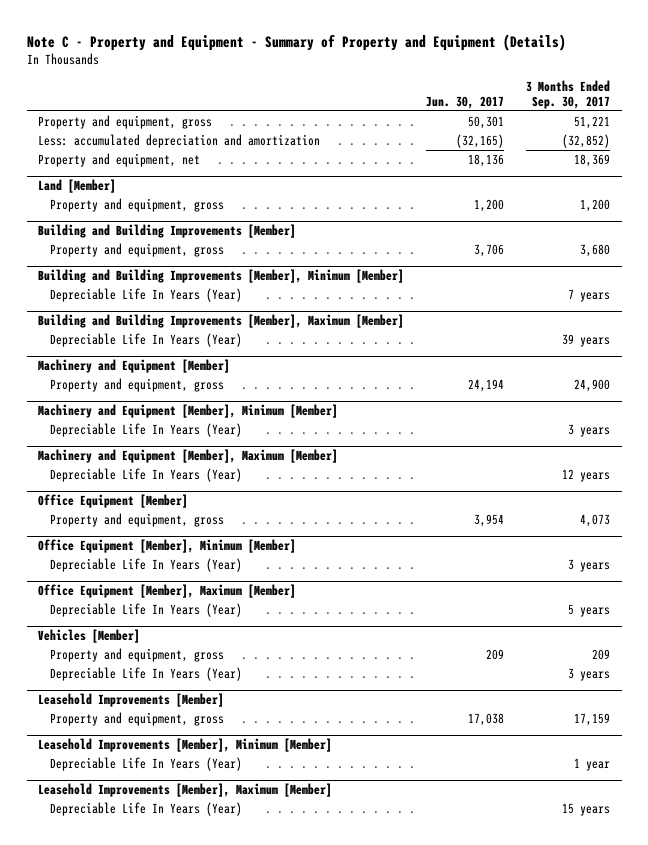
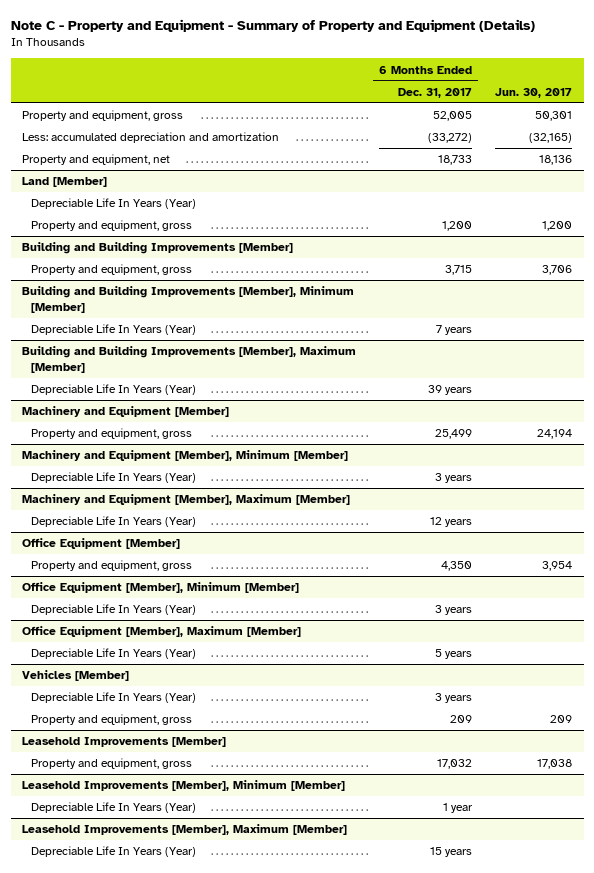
- | Jun. 30, 2017 | 3 Months Ended Sep. 30, 2017
+ | 6 Months Ended Dec. 31, 2017 | Jun. 30, 2017
@ Land [Member]
+ Depreciable Life In Years (Year)
@ Vehicles [Member]
moved down: Property and equipment, gross | 209 | 209

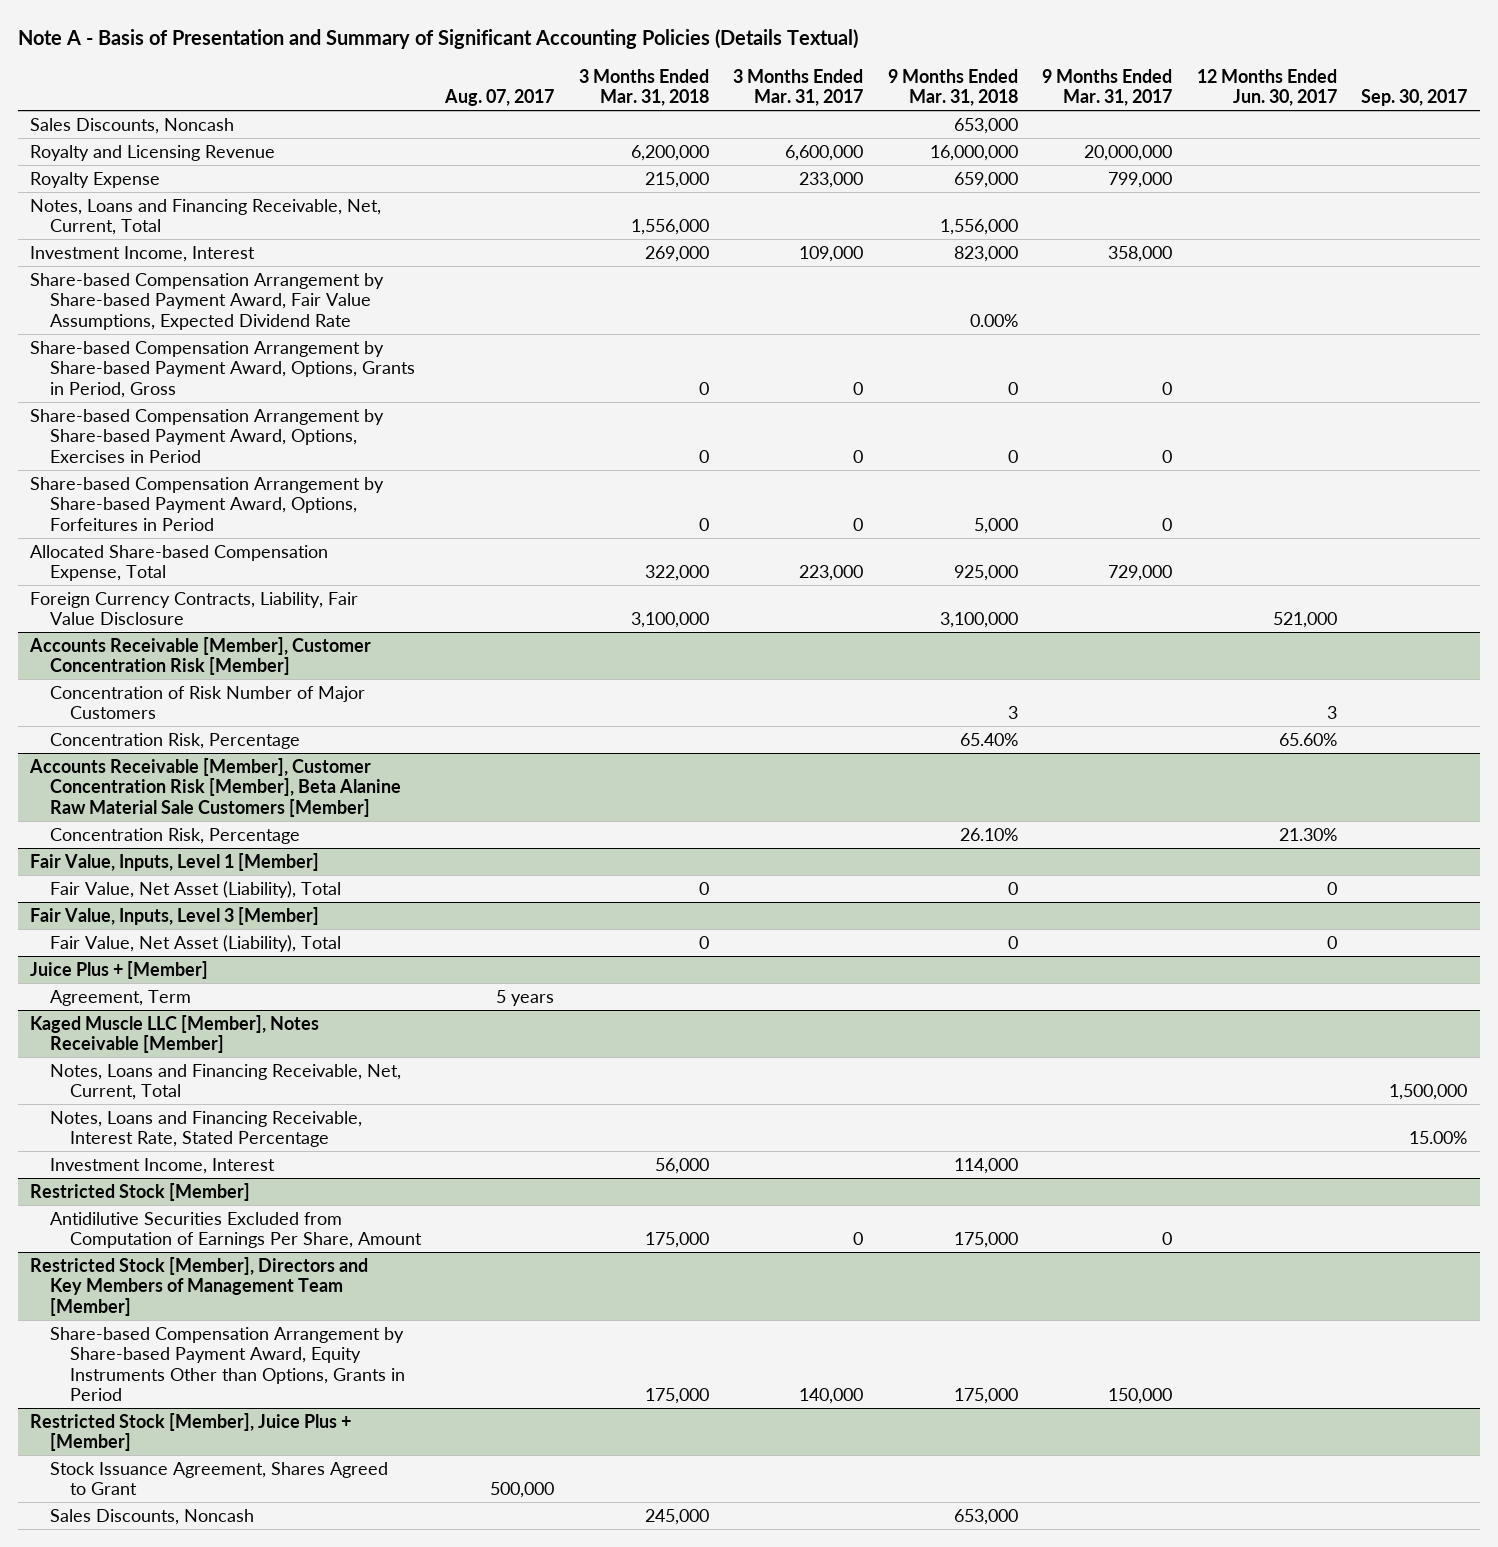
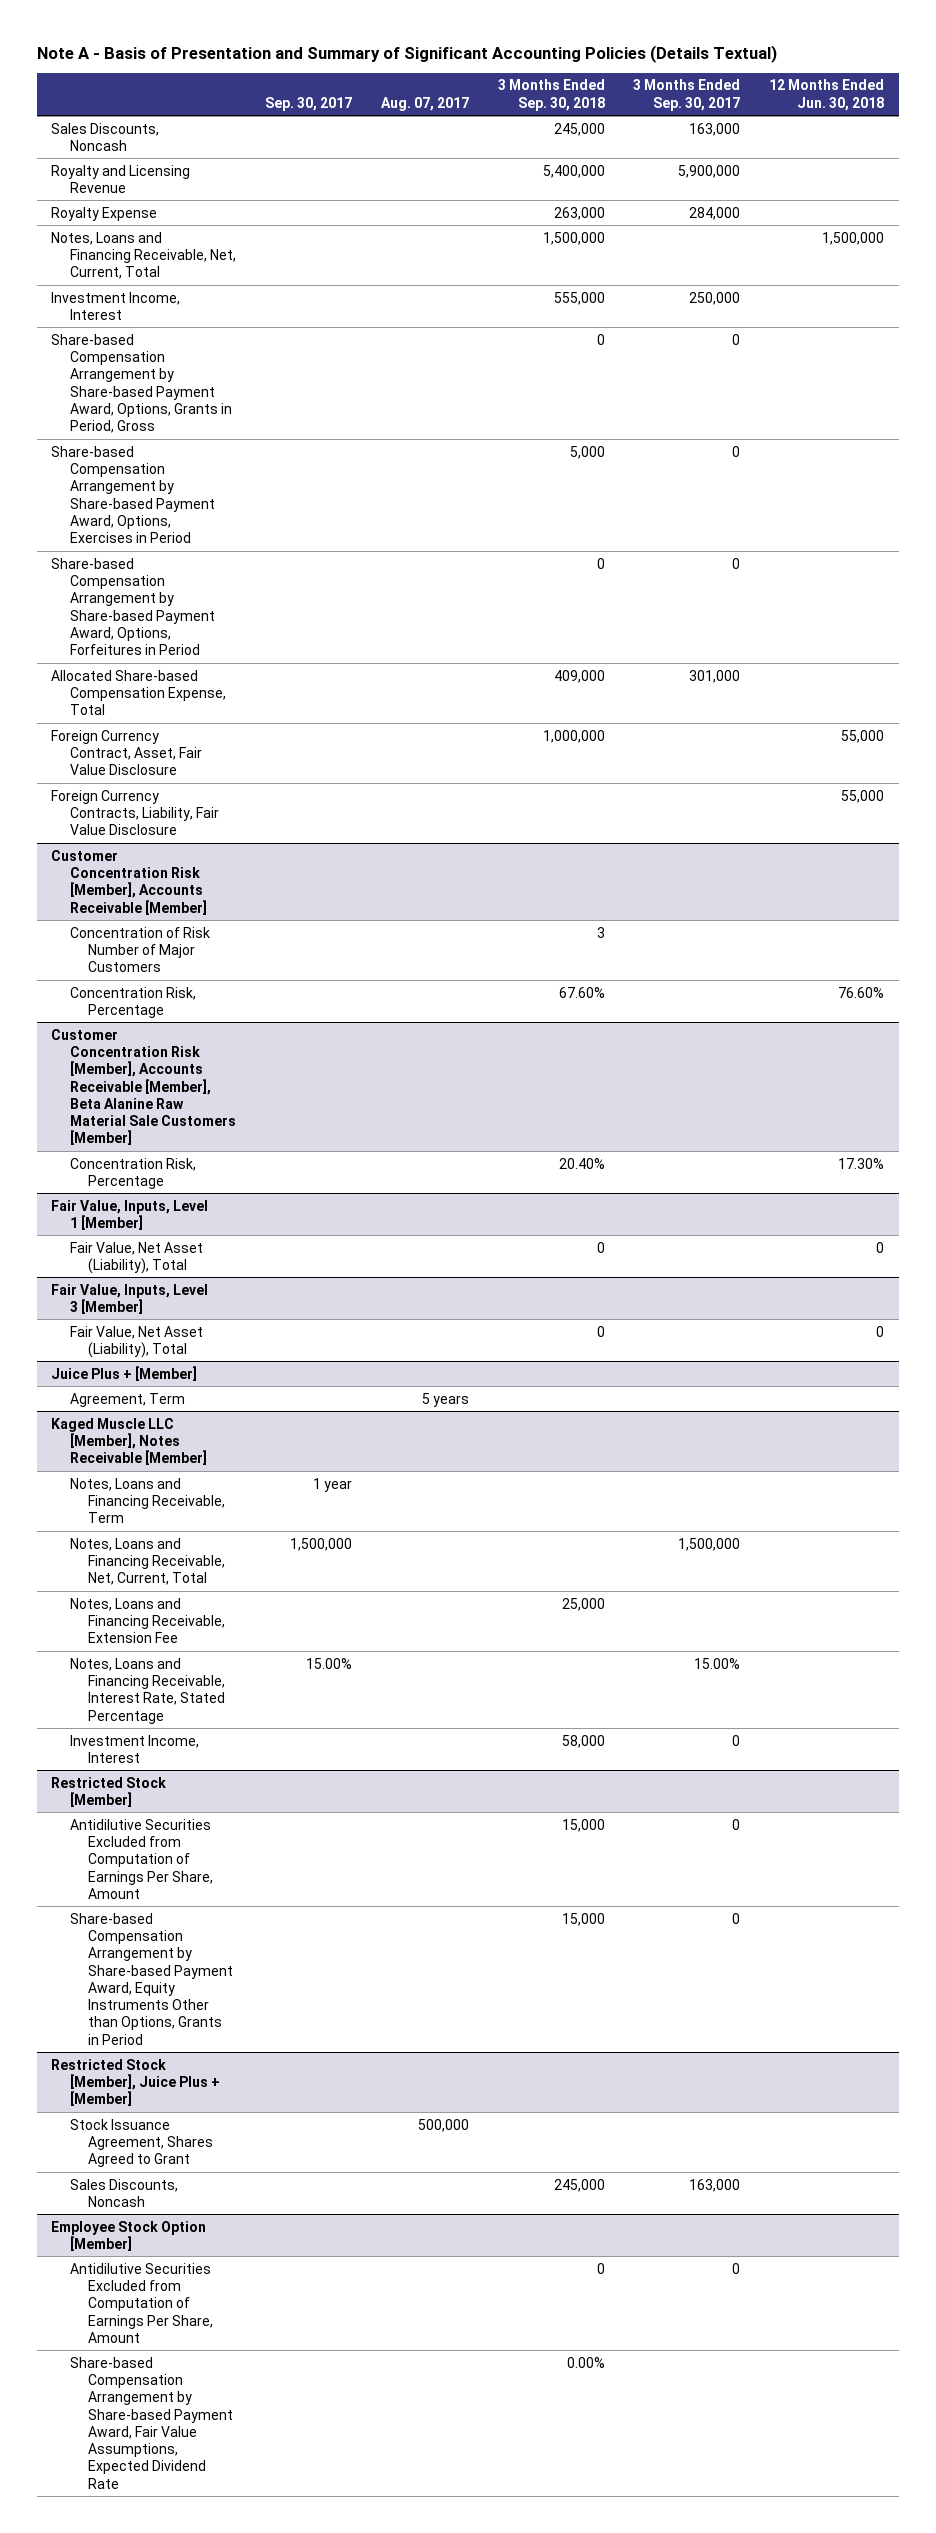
- | Aug. 07, 2017 | 3 Months Ended Mar. 31, 2018 | 3 Months Ended Mar. 31, 2017 | 9 Months Ended Mar. 31, 2018 | 9 Months Ended Mar. 31, 2017 | 12 Months Ended Jun. 30, 2017 | Sep. 30, 2017
+ | Sep. 30, 2017 | Aug. 07, 2017 | 3 Months Ended Sep. 30, 2018 | 3 Months Ended Sep. 30, 2017 | 12 Months Ended Jun. 30, 2018
- Share-based Compensation Arrangement by Share-based Payment Award, Fair Value Assumptions, Expected Dividend Rate | | | | 0.00% | | |
+ Foreign Currency Contract, Asset, Fair Value Disclosure | | | 1,000,000 | | 55,000
- Accounts Receivable [Member], Customer Concentration Risk [Member]
+ Customer Concentration Risk [Member], Accounts Receivable [Member]
- Accounts Receivable [Member], Customer Concentration Risk [Member], Beta Alanine Raw Material Sale Customers [Member]
+ Customer Concentration Risk [Member], Accounts Receivable [Member], Beta Alanine Raw Material Sale Customers [Member]
@ Kaged Muscle LLC [Member], Notes Receivable [Member]
+ Notes, Loans and Financing Receivable, Term | 1 year | | | |
+ Notes, Loans and Financing Receivable, Extension Fee | | | 25,000 | |
- Restricted Stock [Member], Directors and Key Members of Management Team [Member]
- Share-based Compensation Arrangement by Share-based Payment Award, Equity Instruments Other than Options, Grants in Period | | 175,000 | 140,000 | 175,000 | 150,000 | |
@ Restricted Stock [Member]
+ Share-based Compensation Arrangement by Share-based Payment Award, Equity Instruments Other than Options, Grants in Period | | | 15,000 | 0 |
+ Employee Stock Option [Member]
+ Antidilutive Securities Excluded from Computation of Earnings Per Share, Amount | | | 0 | 0 |
+ Share-based Compensation Arrangement by Share-based Payment Award, Fair Value Assumptions, Expected Dividend Rate | | | 0.00% | |

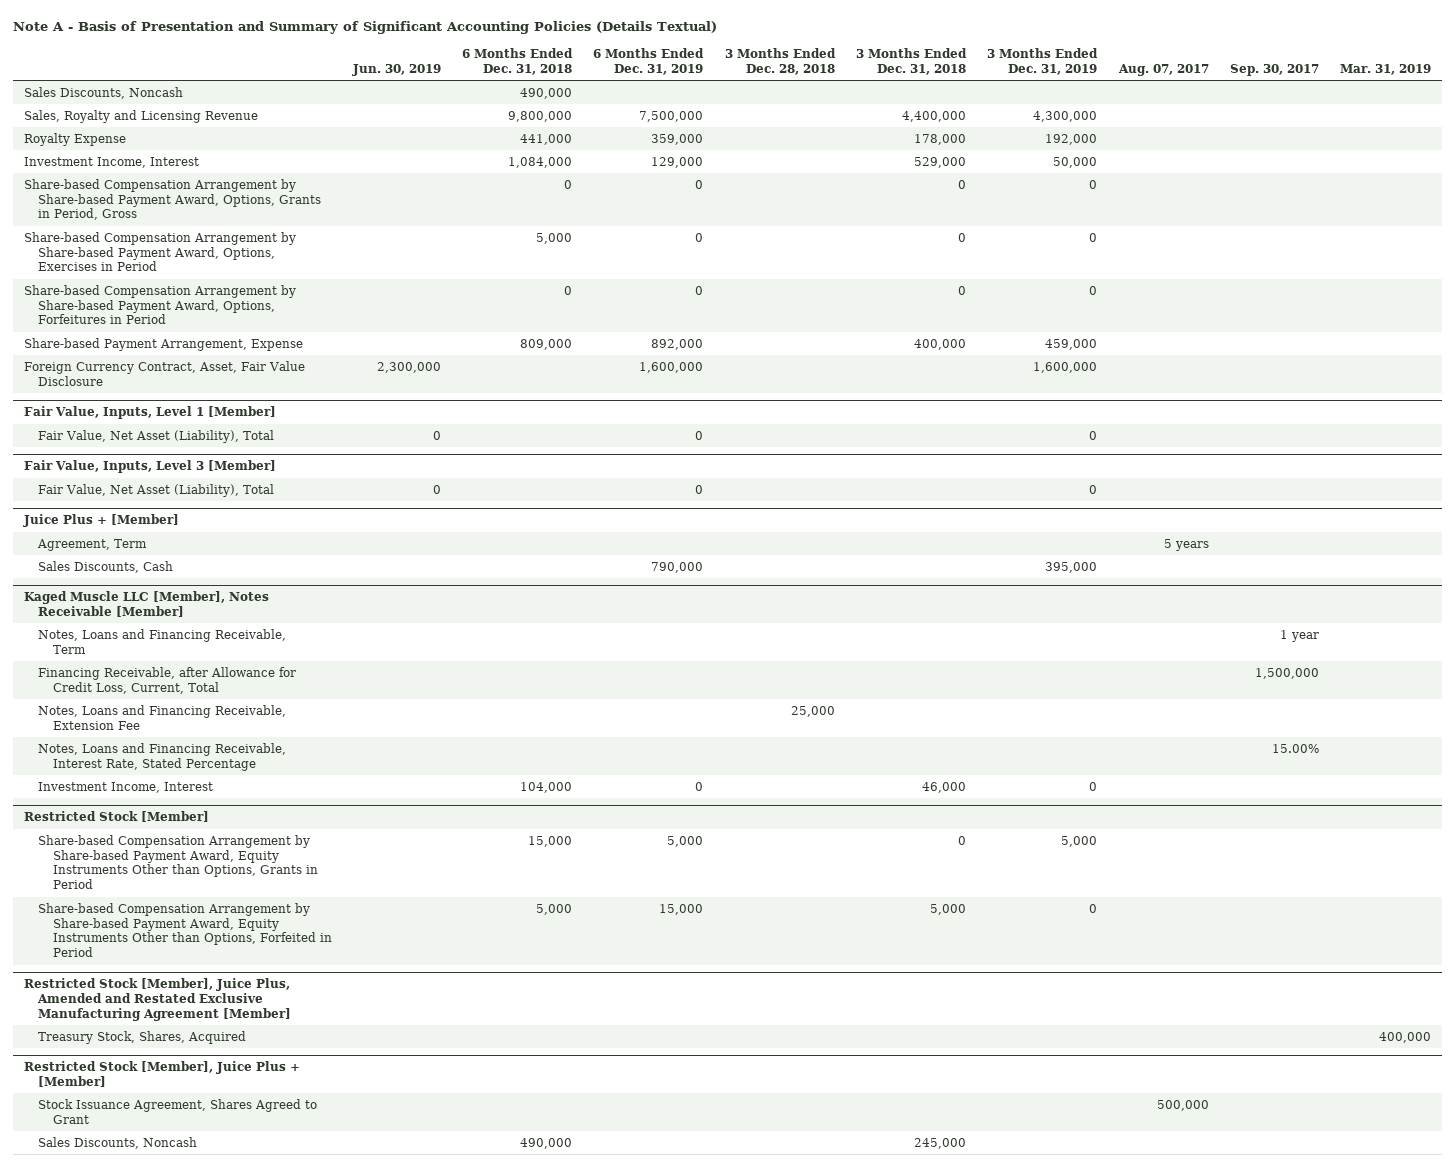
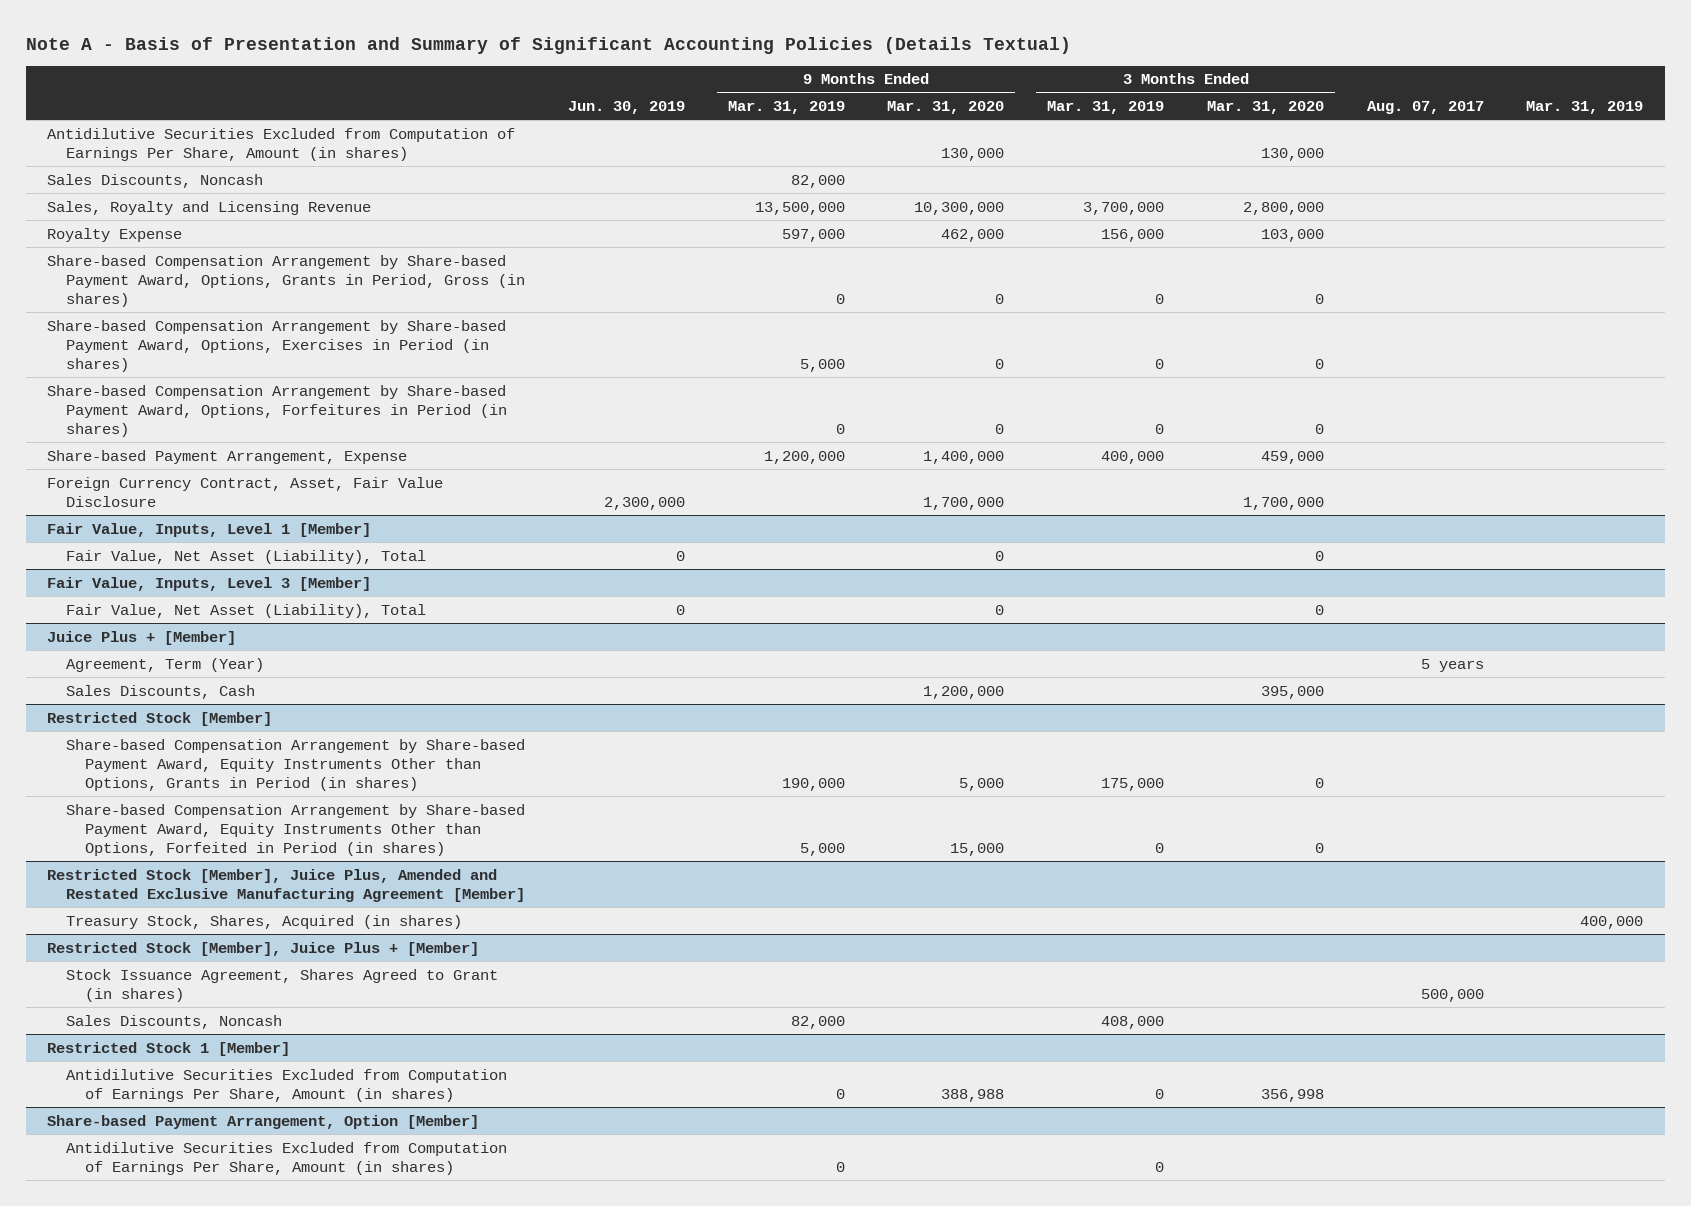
- | Jun. 30, 2019 | 6 Months Ended Dec. 31, 2018 | 6 Months Ended Dec. 31, 2019 | 3 Months Ended Dec. 28, 2018 | 3 Months Ended Dec. 31, 2018 | 3 Months Ended Dec. 31, 2019 | Aug. 07, 2017 | Sep. 30, 2017 | Mar. 31, 2019
+ | Jun. 30, 2019 | 9 Months Ended Mar. 31, 2019 | 9 Months Ended Mar. 31, 2020 | 3 Months Ended Mar. 31, 2019 | 3 Months Ended Mar. 31, 2020 | Aug. 07, 2017 | Mar. 31, 2019
+ Antidilutive Securities Excluded from Computation of Earnings Per Share, Amount (in shares) | | | 130,000 | | 130,000 | |
- Investment Income, Interest | | 1,084,000 | 129,000 | | 529,000 | 50,000 | | |
- Share-based Compensation Arrangement by Share-based Payment Award, Options, Grants in Period, Gross | | 0 | 0 | | 0 | 0 | | |
- Share-based Compensation Arrangement by Share-based Payment Award, Options, Exercises in Period | | 5,000 | 0 | | 0 | 0 | | |
- Share-based Compensation Arrangement by Share-based Payment Award, Options, Forfeitures in Period | | 0 | 0 | | 0 | 0 | | |
+ Share-based Compensation Arrangement by Share-based Payment Award, Options, Grants in Period, Gross (in shares) | | 0 | 0 | 0 | 0 | |
+ Share-based Compensation Arrangement by Share-based Payment Award, Options, Exercises in Period (in shares) | | 5,000 | 0 | 0 | 0 | |
+ Share-based Compensation Arrangement by Share-based Payment Award, Options, Forfeitures in Period (in shares) | | 0 | 0 | 0 | 0 | |
@ Juice Plus + [Member]
- Agreement, Term | | | | | | | 5 years | |
+ Agreement, Term (Year) | | | | | | 5 years |
- Kaged Muscle LLC [Member], Notes Receivable [Member]
- Notes, Loans and Financing Receivable, Term | | | | | | | | 1 year |
- Financing Receivable, after Allowance for Credit Loss, Current, Total | | | | | | | | 1,500,000 |
- Notes, Loans and Financing Receivable, Extension Fee | | | | 25,000 | | | | |
- Notes, Loans and Financing Receivable, Interest Rate, Stated Percentage | | | | | | | | 15.00% |
- Investment Income, Interest | | 104,000 | 0 | | 46,000 | 0 | | |
@ Restricted Stock [Member]
- Share-based Compensation Arrangement by Share-based Payment Award, Equity Instruments Other than Options, Grants in Period | | 15,000 | 5,000 | | 0 | 5,000 | | |
- Share-based Compensation Arrangement by Share-based Payment Award, Equity Instruments Other than Options, Forfeited in Period | | 5,000 | 15,000 | | 5,000 | 0 | | |
+ Share-based Compensation Arrangement by Share-based Payment Award, Equity Instruments Other than Options, Grants in Period (in shares) | | 190,000 | 5,000 | 175,000 | 0 | |
+ Share-based Compensation Arrangement by Share-based Payment Award, Equity Instruments Other than Options, Forfeited in Period (in shares) | | 5,000 | 15,000 | 0 | 0 | |
@ Restricted Stock [Member], Juice Plus, Amended and Restated Exclusive Manufacturing Agreement [Member]
- Treasury Stock, Shares, Acquired | | | | | | | | | 400,000
+ Treasury Stock, Shares, Acquired (in shares) | | | | | | | 400,000
@ Restricted Stock [Member], Juice Plus + [Member]
- Stock Issuance Agreement, Shares Agreed to Grant | | | | | | | 500,000 | |
+ Stock Issuance Agreement, Shares Agreed to Grant (in shares) | | | | | | 500,000 |
+ Restricted Stock 1 [Member]
+ Antidilutive Securities Excluded from Computation of Earnings Per Share, Amount (in shares) | | 0 | 388,988 | 0 | 356,998 | |
+ Share-based Payment Arrangement, Option [Member]
+ Antidilutive Securities Excluded from Computation of Earnings Per Share, Amount (in shares) | | 0 | | 0 | | |

